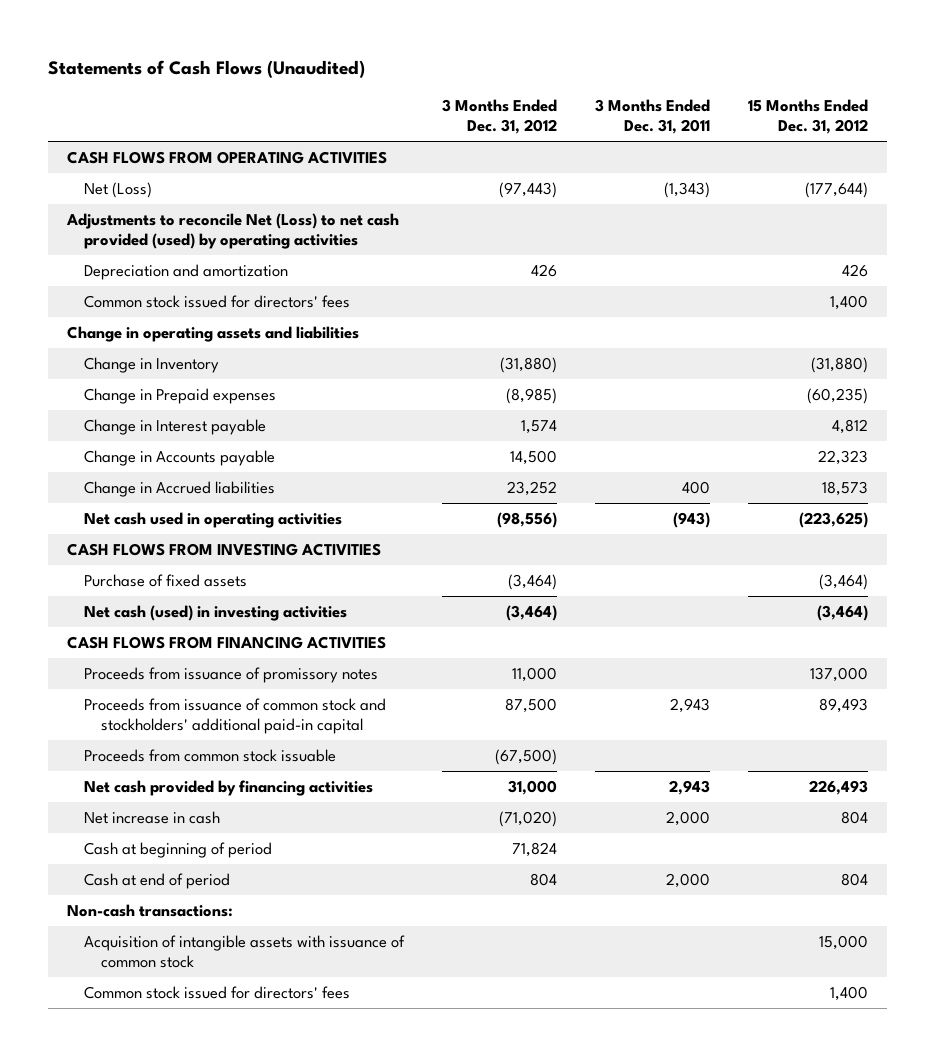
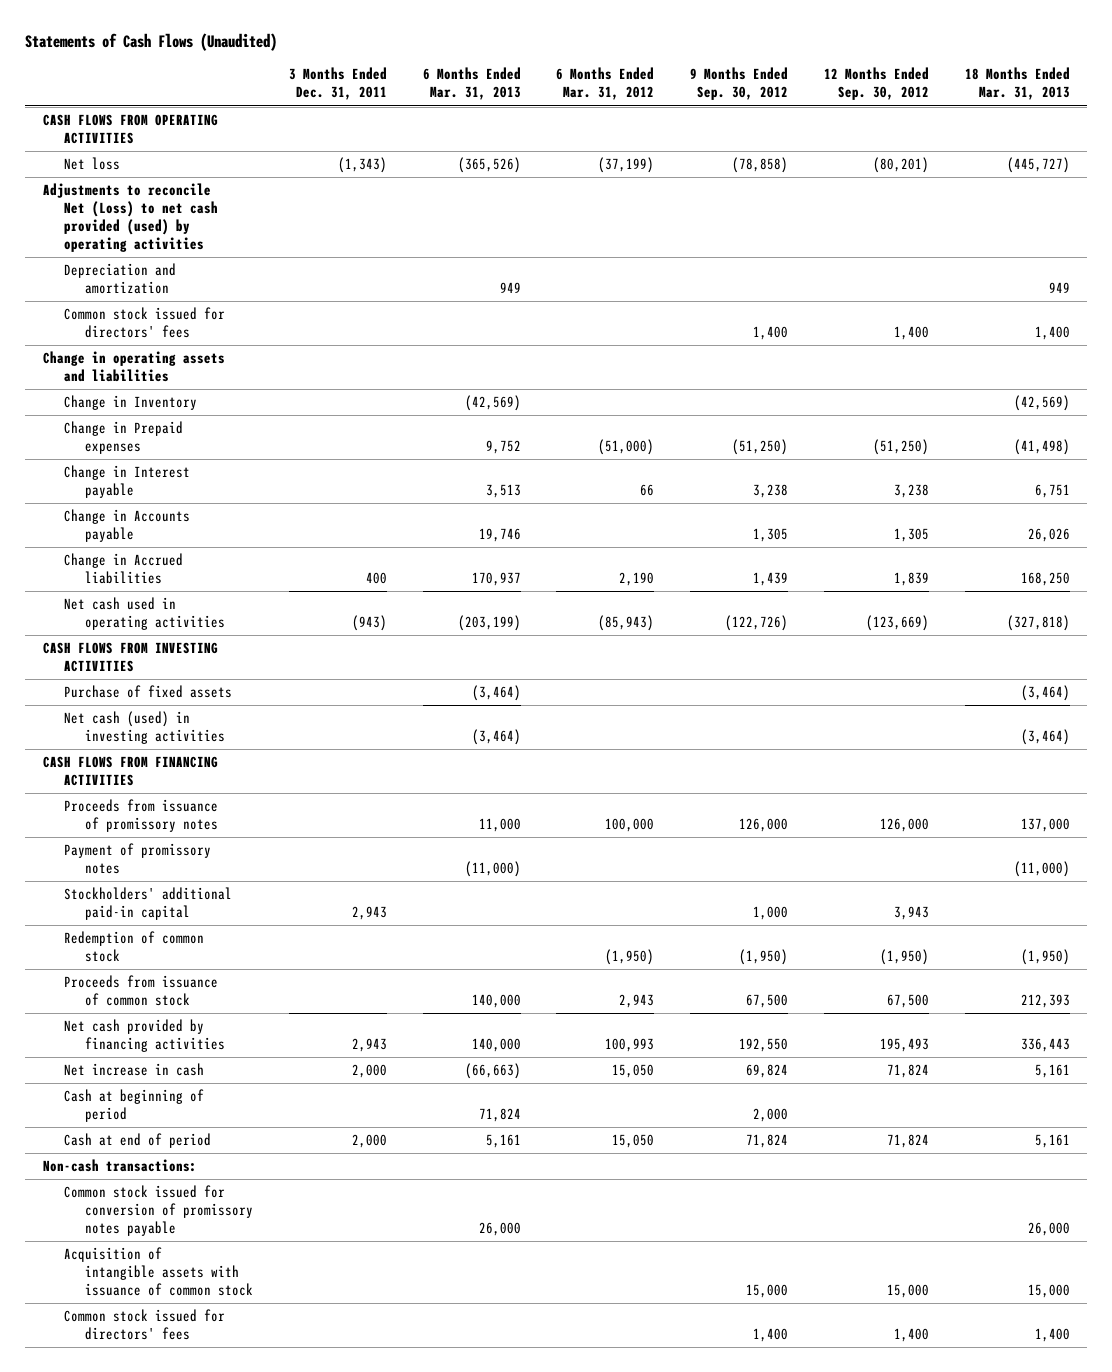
- | 3 Months Ended Dec. 31, 2012 | 3 Months Ended Dec. 31, 2011 | 15 Months Ended Dec. 31, 2012
+ | 3 Months Ended Dec. 31, 2011 | 6 Months Ended Mar. 31, 2013 | 6 Months Ended Mar. 31, 2012 | 9 Months Ended Sep. 30, 2012 | 12 Months Ended Sep. 30, 2012 | 18 Months Ended Mar. 31, 2013
- Net (Loss) | (97,443) | (1,343) | (177,644)
+ Net loss | (1,343) | (365,526) | (37,199) | (78,858) | (80,201) | (445,727)
- Proceeds from issuance of common stock and stockholders' additional paid-in capital | 87,500 | 2,943 | 89,493
- Proceeds from common stock issuable | (67,500) | |
+ Payment of promissory notes | | (11,000) | | | | (11,000)
+ Stockholders' additional paid-in capital | 2,943 | | | 1,000 | 3,943 |
+ Redemption of common stock | | | (1,950) | (1,950) | (1,950) | (1,950)
+ Proceeds from issuance of common stock | | 140,000 | 2,943 | 67,500 | 67,500 | 212,393
+ Common stock issued for conversion of promissory notes payable | | 26,000 | | | | 26,000

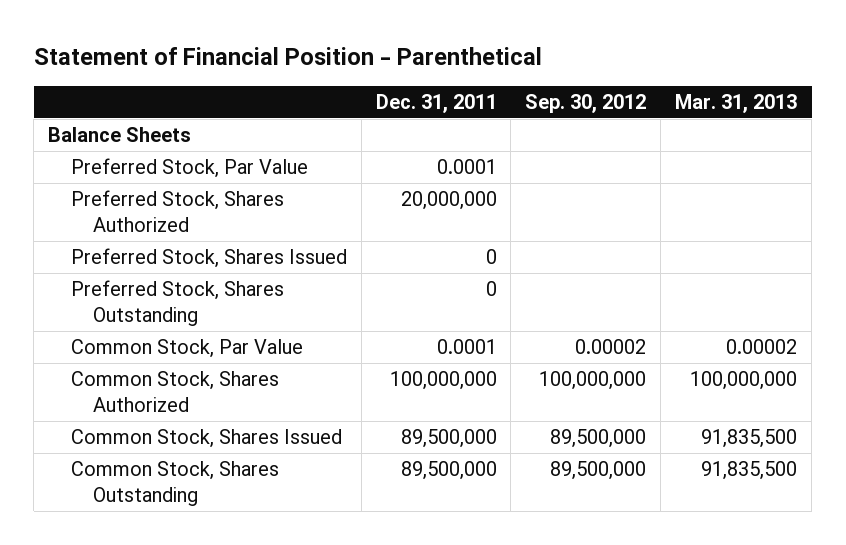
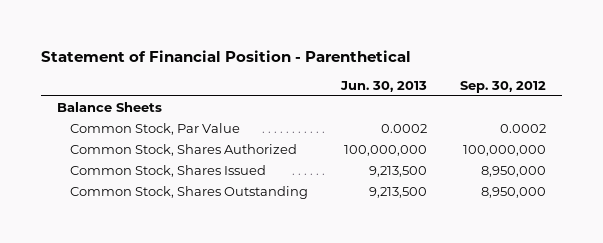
- | Dec. 31, 2011 | Sep. 30, 2012 | Mar. 31, 2013
+ | Jun. 30, 2013 | Sep. 30, 2012
- Preferred Stock, Par Value | 0.0001 | |
- Preferred Stock, Shares Authorized | 20,000,000 | |
- Preferred Stock, Shares Issued | 0 | |
- Preferred Stock, Shares Outstanding | 0 | |
- Common Stock, Par Value | 0.0001 | 0.00002 | 0.00002
+ Common Stock, Par Value | 0.0002 | 0.0002
- Common Stock, Shares Issued | 89,500,000 | 89,500,000 | 91,835,500
- Common Stock, Shares Outstanding | 89,500,000 | 89,500,000 | 91,835,500
+ Common Stock, Shares Issued | 9,213,500 | 8,950,000
+ Common Stock, Shares Outstanding | 9,213,500 | 8,950,000

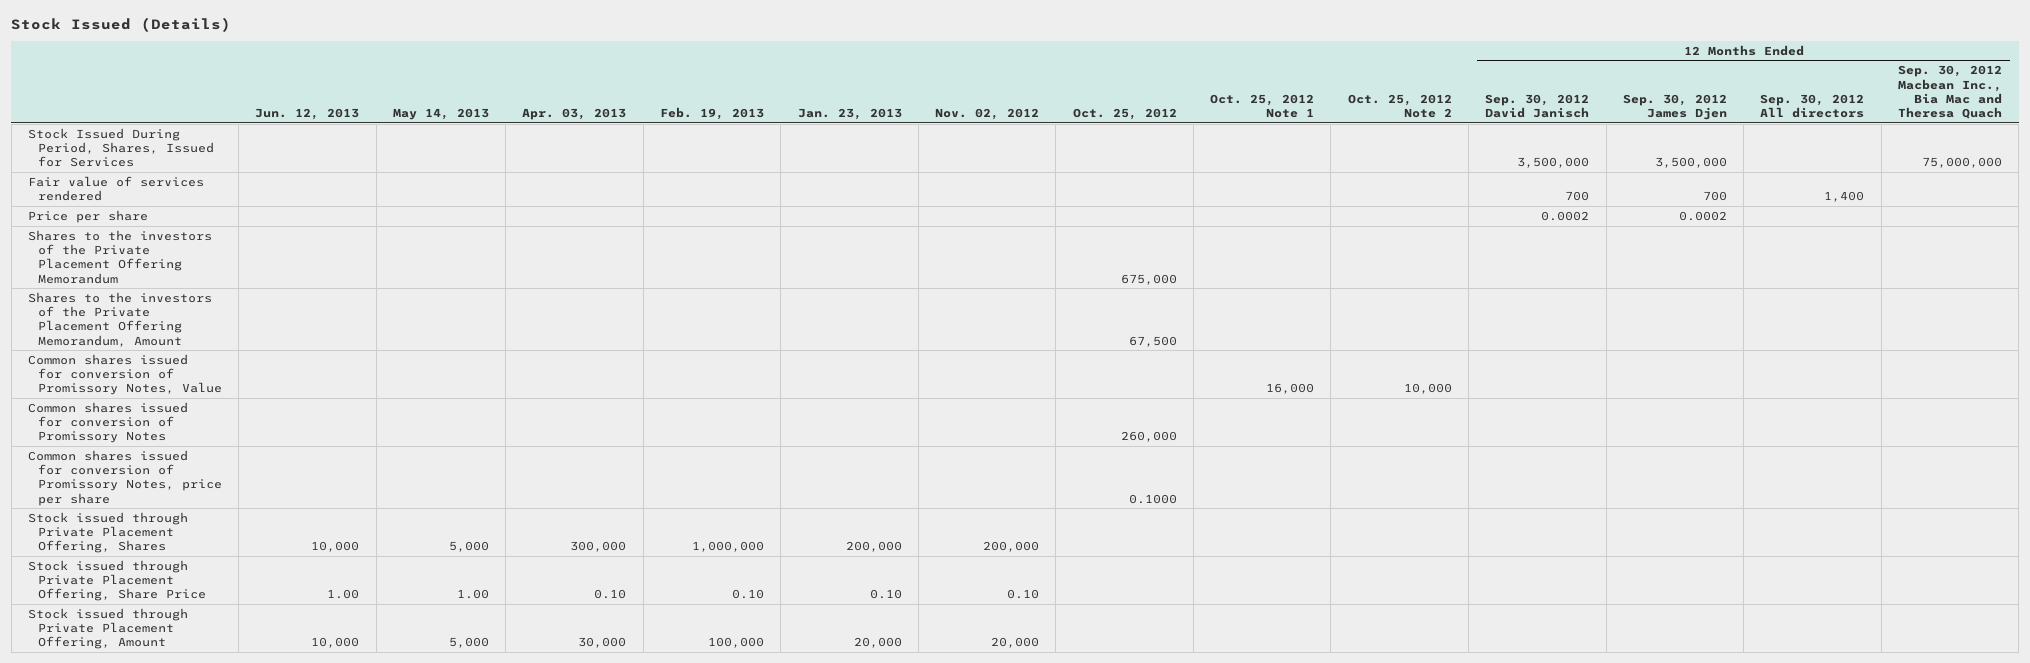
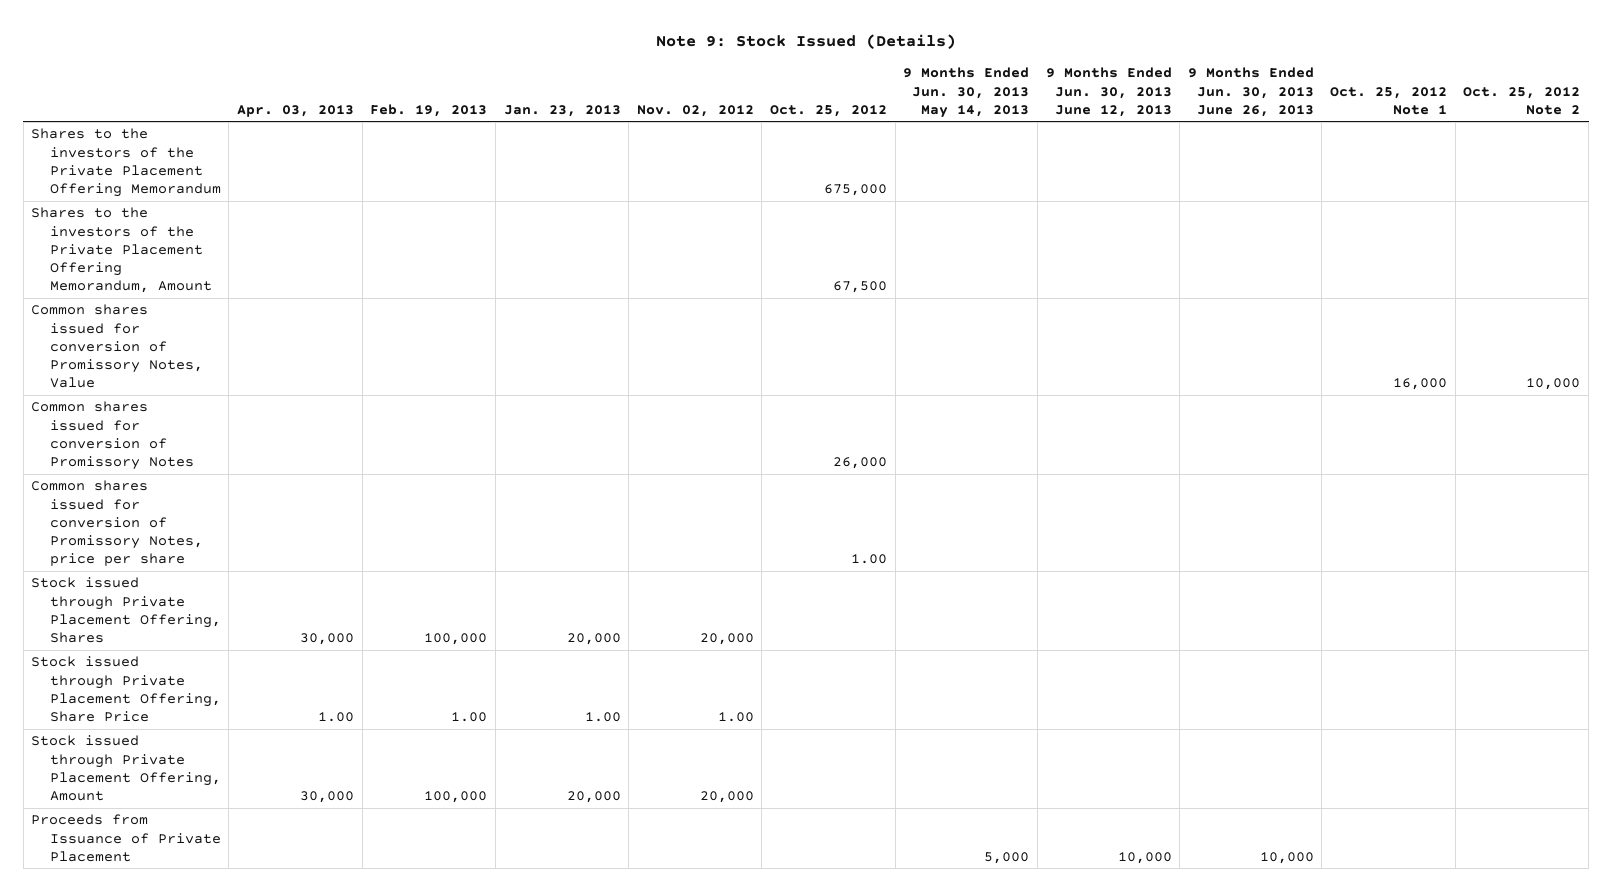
- Stock Issued (Details)
+ Note 9: Stock Issued (Details)
- | Jun. 12, 2013 | May 14, 2013 | Apr. 03, 2013 | Feb. 19, 2013 | Jan. 23, 2013 | Nov. 02, 2012 | Oct. 25, 2012 | Oct. 25, 2012 Note 1 | Oct. 25, 2012 Note 2 | 12 Months Ended Sep. 30, 2012 David Janisch | 12 Months Ended Sep. 30, 2012 James Djen | 12 Months Ended Sep. 30, 2012 All directors | 12 Months Ended Sep. 30, 2012 Macbean Inc., Bia Mac and Theresa Quach
+ | Apr. 03, 2013 | Feb. 19, 2013 | Jan. 23, 2013 | Nov. 02, 2012 | Oct. 25, 2012 | 9 Months Ended Jun. 30, 2013 May 14, 2013 | 9 Months Ended Jun. 30, 2013 June 12, 2013 | 9 Months Ended Jun. 30, 2013 June 26, 2013 | Oct. 25, 2012 Note 1 | Oct. 25, 2012 Note 2
- Stock Issued During Period, Shares, Issued for Services | | | | | | | | | | 3,500,000 | 3,500,000 | | 75,000,000
- Fair value of services rendered | | | | | | | | | | 700 | 700 | 1,400 |
- Price per share | | | | | | | | | | 0.0002 | 0.0002 | |
- Common shares issued for conversion of Promissory Notes | | | | | | | 260,000 | | | | | |
- Common shares issued for conversion of Promissory Notes, price per share | | | | | | | 0.1000 | | | | | |
- Stock issued through Private Placement Offering, Shares | 10,000 | 5,000 | 300,000 | 1,000,000 | 200,000 | 200,000 | | | | | | |
- Stock issued through Private Placement Offering, Share Price | 1.00 | 1.00 | 0.10 | 0.10 | 0.10 | 0.10 | | | | | | |
+ Common shares issued for conversion of Promissory Notes | | | | | 26,000 | | | | |
+ Common shares issued for conversion of Promissory Notes, price per share | | | | | 1.00 | | | | |
+ Stock issued through Private Placement Offering, Shares | 30,000 | 100,000 | 20,000 | 20,000 | | | | | |
+ Stock issued through Private Placement Offering, Share Price | 1.00 | 1.00 | 1.00 | 1.00 | | | | | |
+ Proceeds from Issuance of Private Placement | | | | | | 5,000 | 10,000 | 10,000 | |

